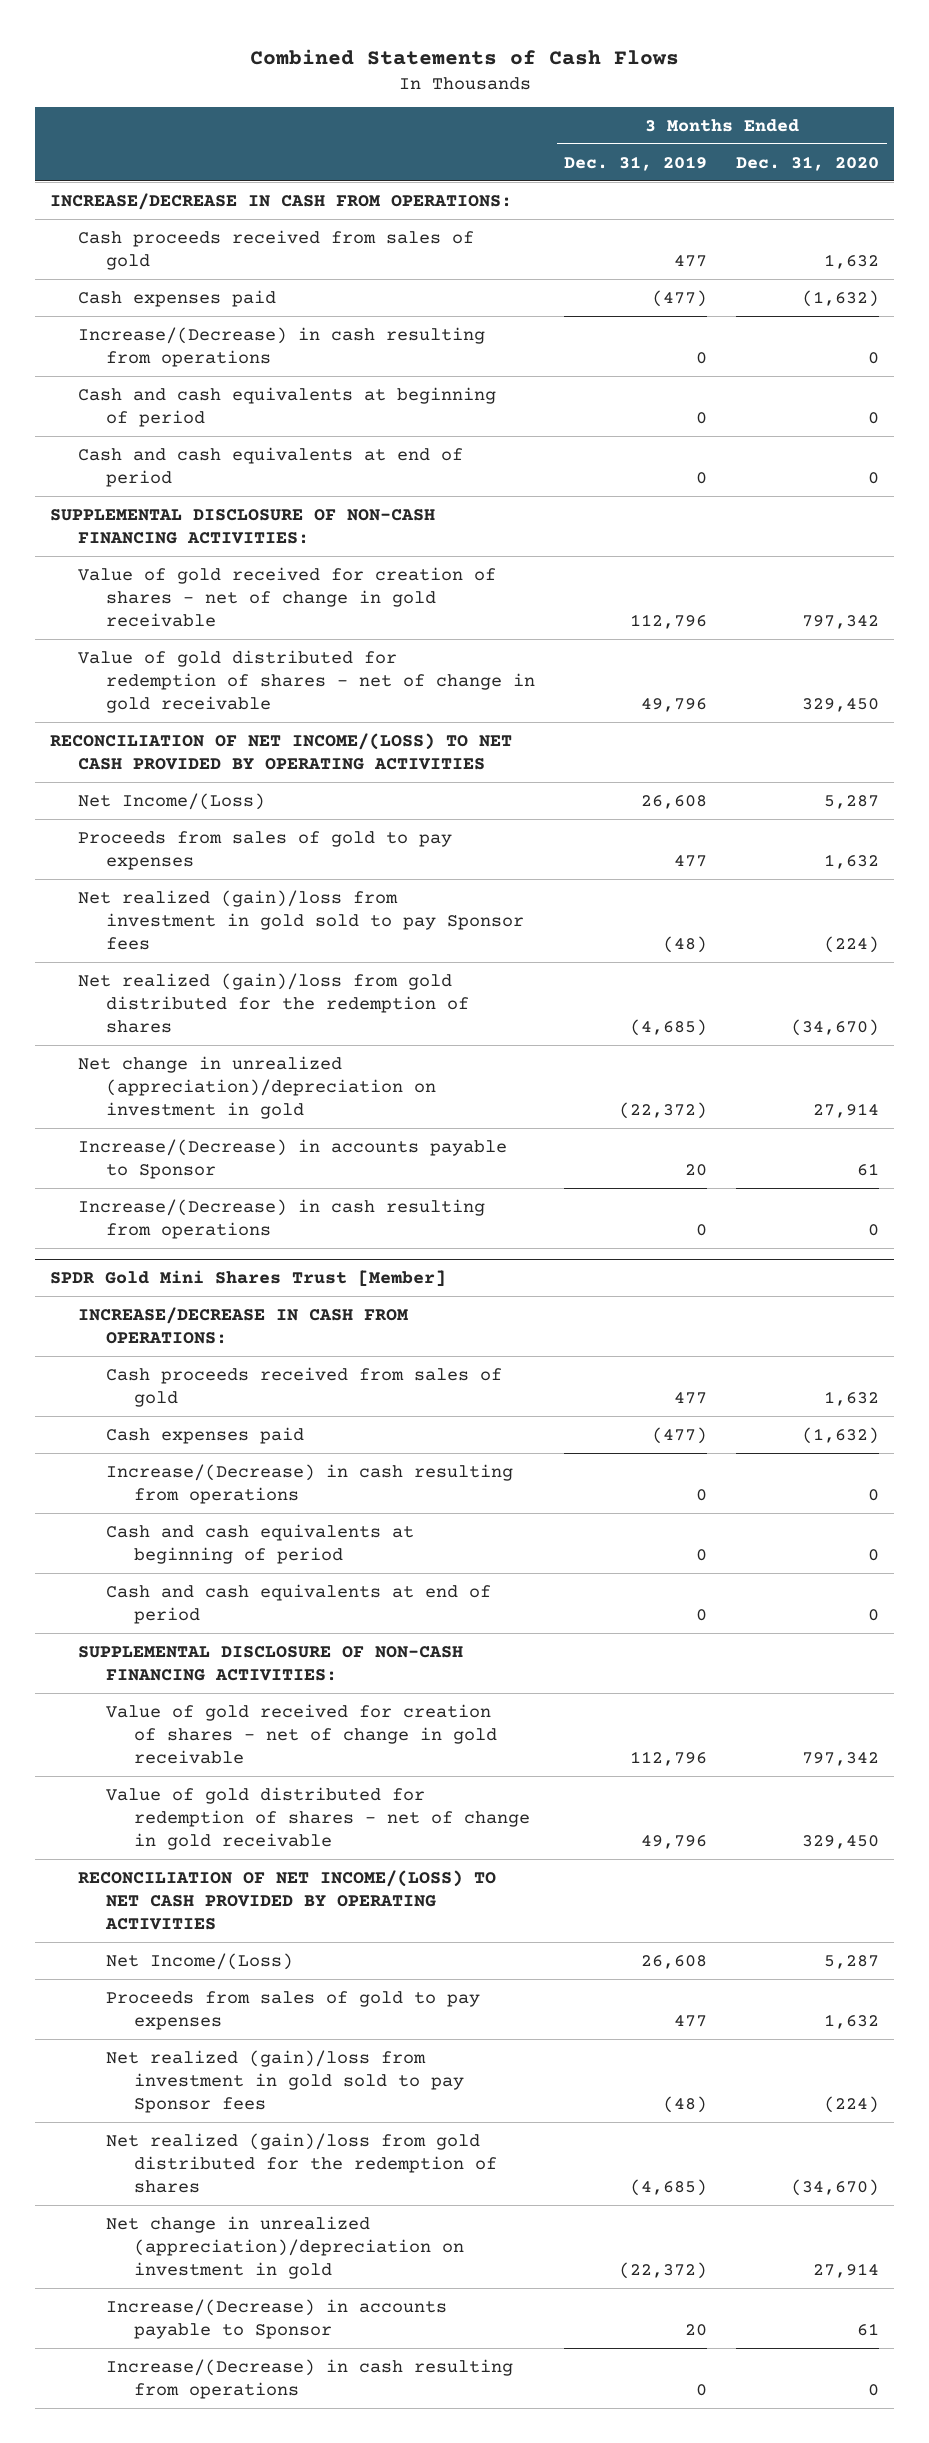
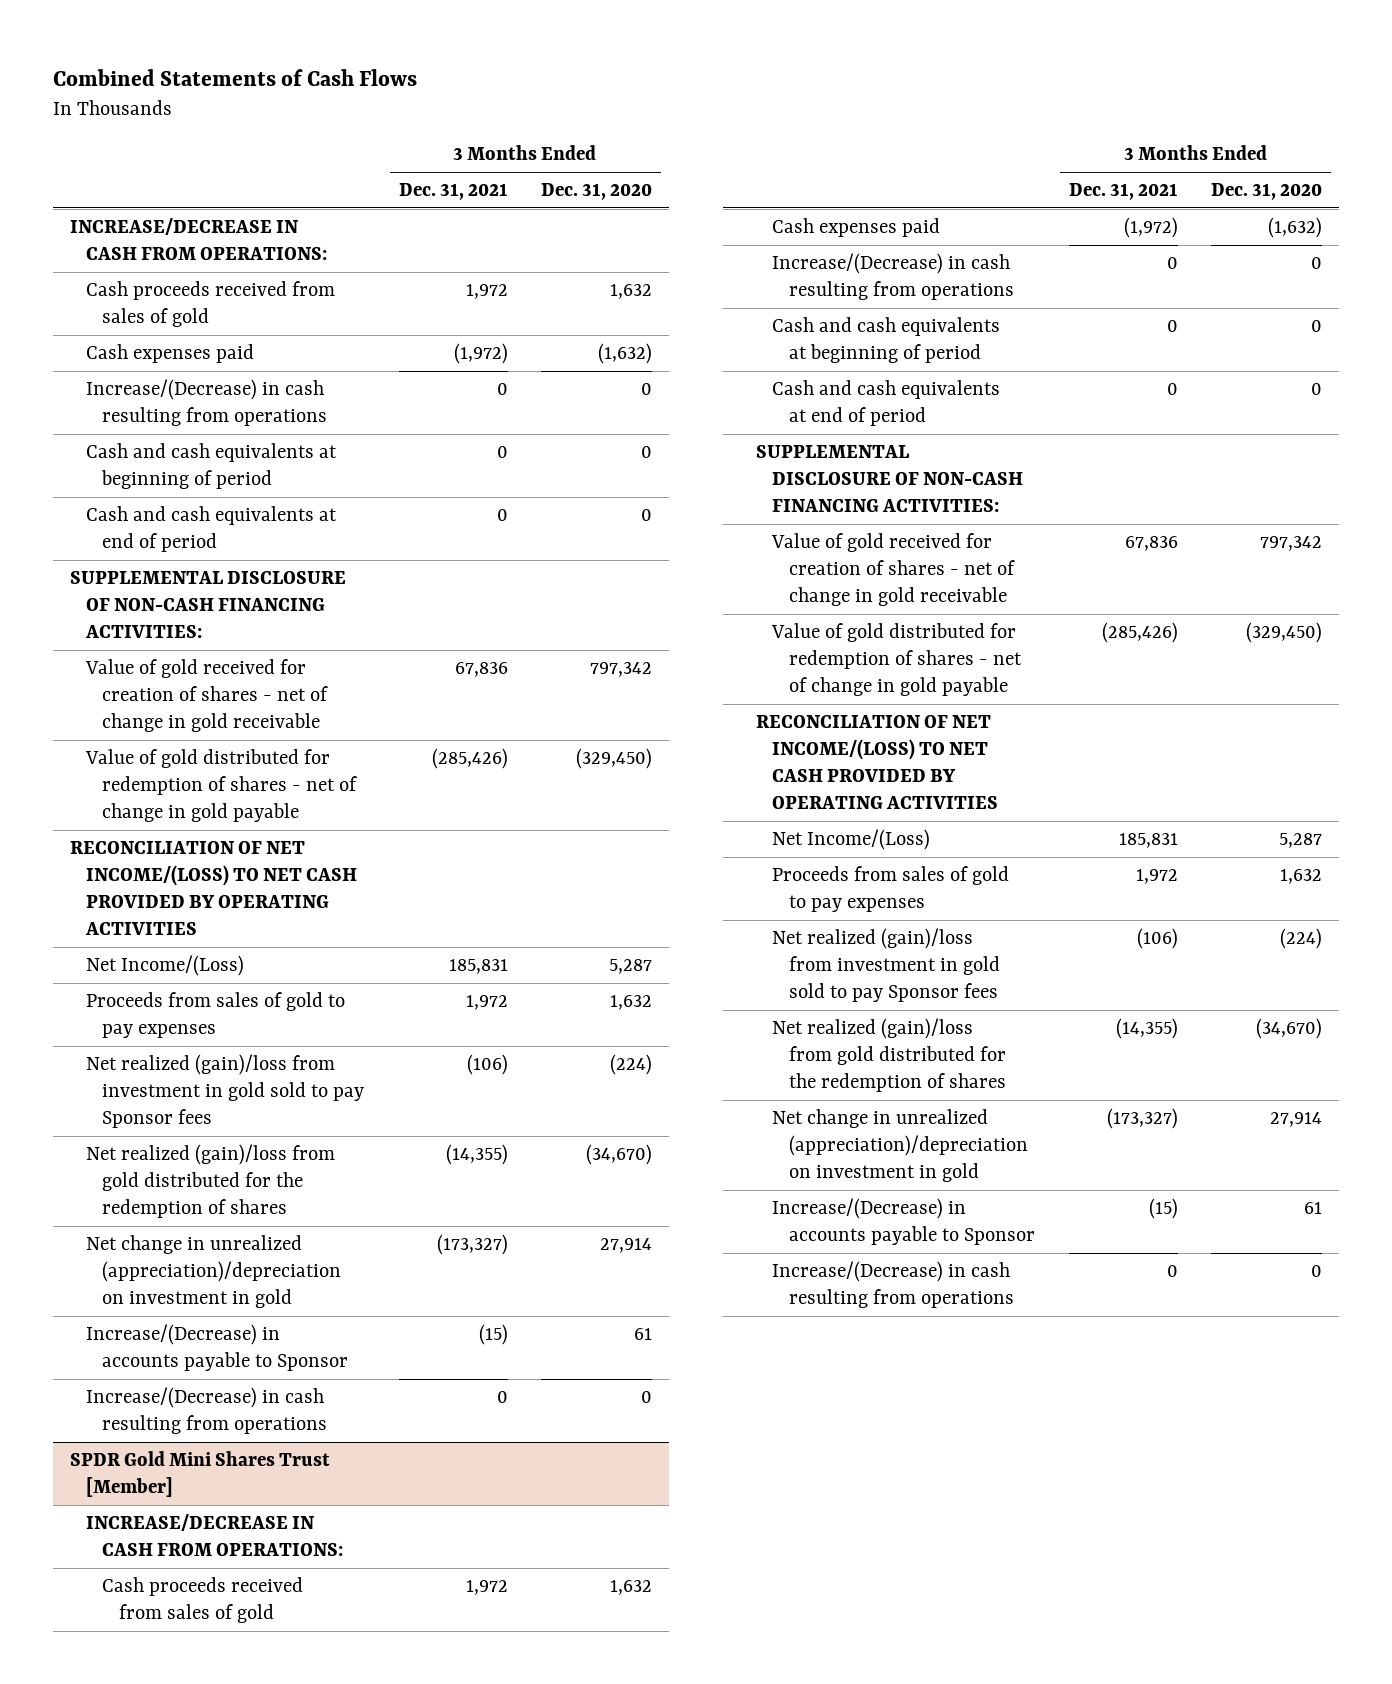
- | 3 Months Ended Dec. 31, 2019 | 3 Months Ended Dec. 31, 2020
+ | 3 Months Ended Dec. 31, 2021 | 3 Months Ended Dec. 31, 2020
- Value of gold distributed for redemption of shares - net of change in gold receivable | 49,796 | 329,450
+ Value of gold distributed for redemption of shares - net of change in gold payable | (285,426) | (329,450)
@ SPDR Gold Mini Shares Trust [Member]
- Value of gold distributed for redemption of shares - net of change in gold receivable | 49,796 | 329,450
+ Value of gold distributed for redemption of shares - net of change in gold payable | (285,426) | (329,450)

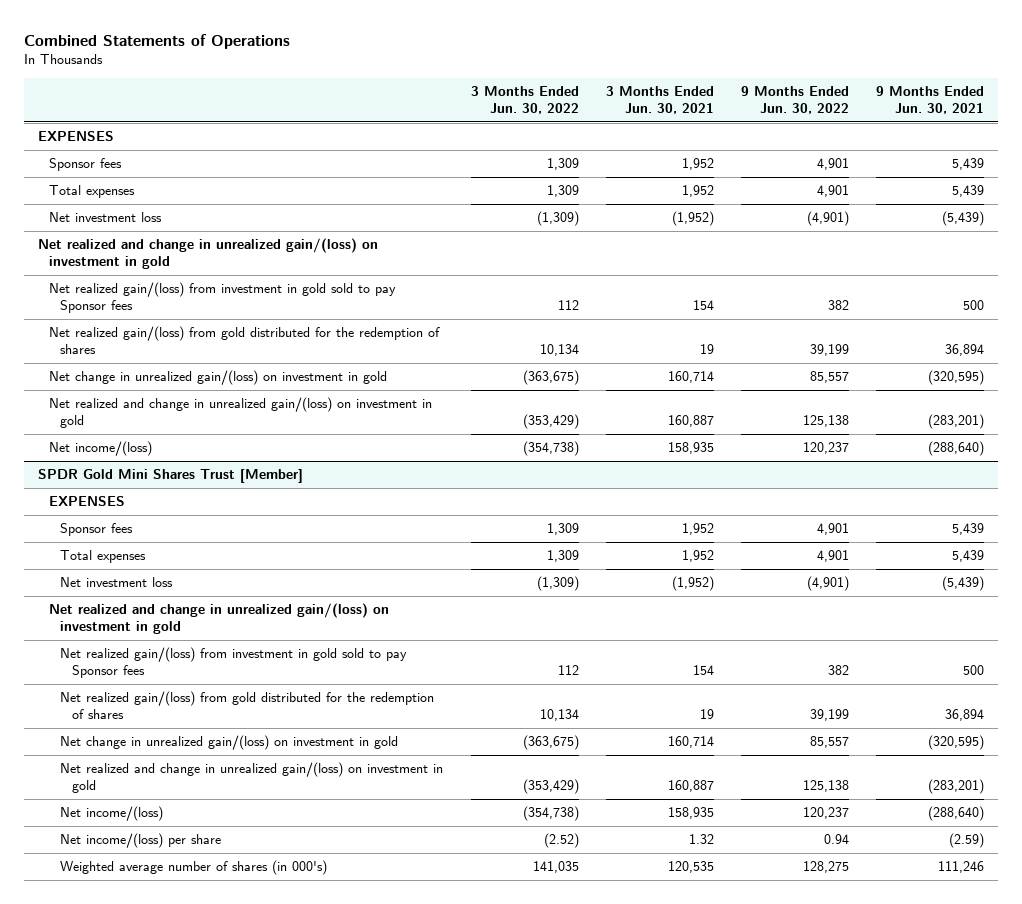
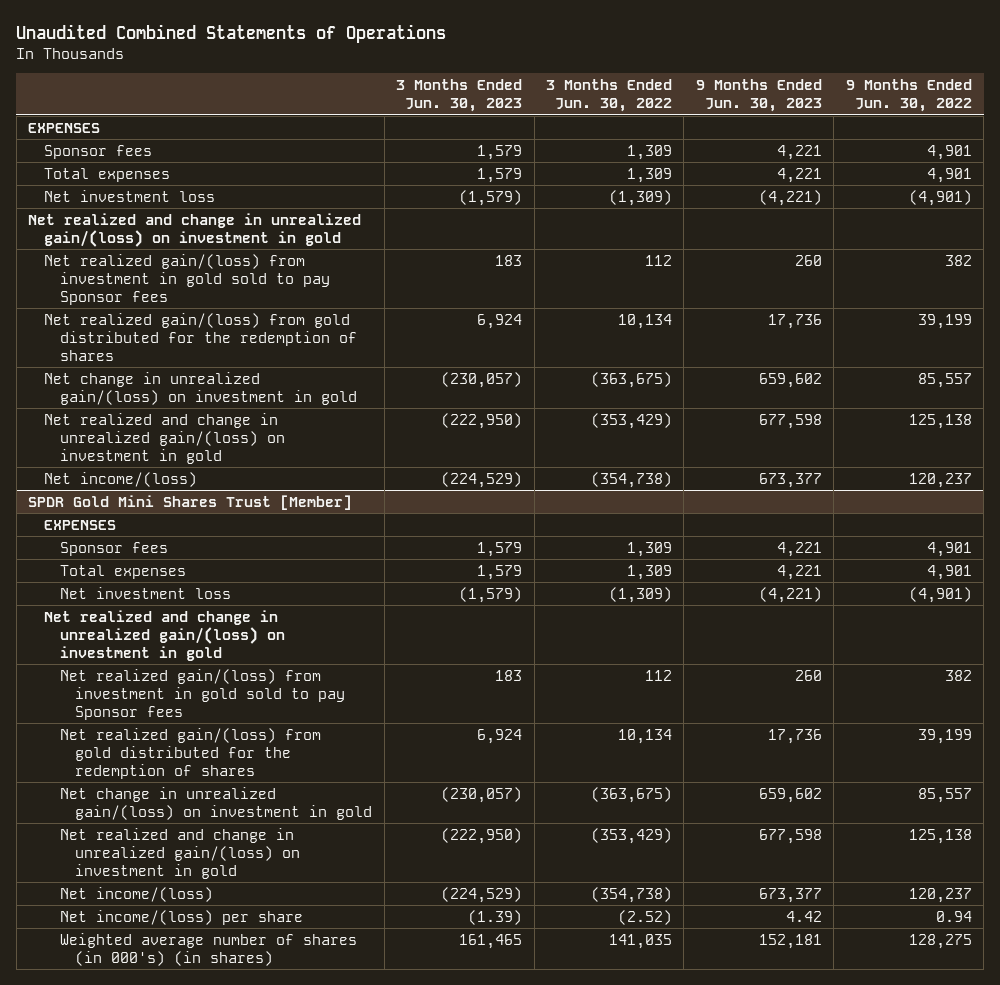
- Combined Statements of Operations
+ Unaudited Combined Statements of Operations
- | 3 Months Ended Jun. 30, 2022 | 3 Months Ended Jun. 30, 2021 | 9 Months Ended Jun. 30, 2022 | 9 Months Ended Jun. 30, 2021
+ | 3 Months Ended Jun. 30, 2023 | 3 Months Ended Jun. 30, 2022 | 9 Months Ended Jun. 30, 2023 | 9 Months Ended Jun. 30, 2022
@ SPDR Gold Mini Shares Trust [Member]
- Weighted average number of shares (in 000's) | 141,035 | 120,535 | 128,275 | 111,246
+ Weighted average number of shares (in 000's) (in shares) | 161,465 | 141,035 | 152,181 | 128,275

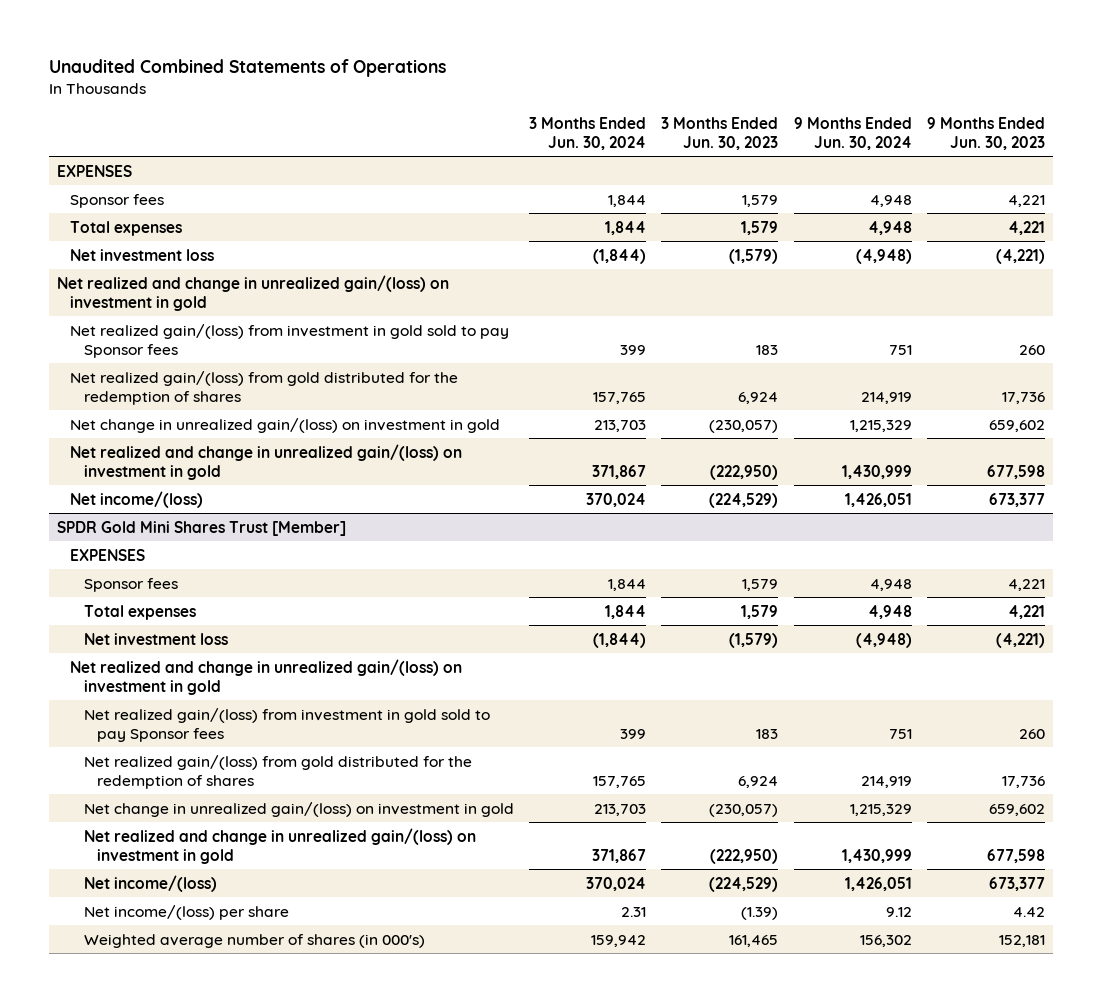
- | 3 Months Ended Jun. 30, 2023 | 3 Months Ended Jun. 30, 2022 | 9 Months Ended Jun. 30, 2023 | 9 Months Ended Jun. 30, 2022
+ | 3 Months Ended Jun. 30, 2024 | 3 Months Ended Jun. 30, 2023 | 9 Months Ended Jun. 30, 2024 | 9 Months Ended Jun. 30, 2023
@ SPDR Gold Mini Shares Trust [Member]
- Weighted average number of shares (in 000's) (in shares) | 161,465 | 141,035 | 152,181 | 128,275
+ Weighted average number of shares (in 000's) | 159,942 | 161,465 | 156,302 | 152,181

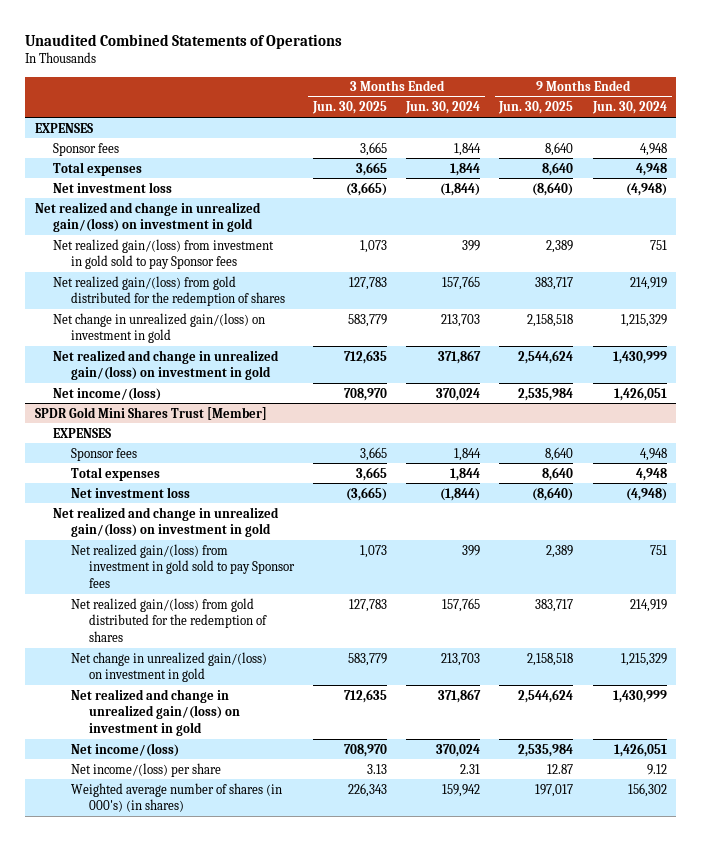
- | 3 Months Ended Jun. 30, 2024 | 3 Months Ended Jun. 30, 2023 | 9 Months Ended Jun. 30, 2024 | 9 Months Ended Jun. 30, 2023
+ | 3 Months Ended Jun. 30, 2025 | 3 Months Ended Jun. 30, 2024 | 9 Months Ended Jun. 30, 2025 | 9 Months Ended Jun. 30, 2024
@ SPDR Gold Mini Shares Trust [Member]
- Weighted average number of shares (in 000's) | 159,942 | 161,465 | 156,302 | 152,181
+ Weighted average number of shares (in 000's) (in shares) | 226,343 | 159,942 | 197,017 | 156,302

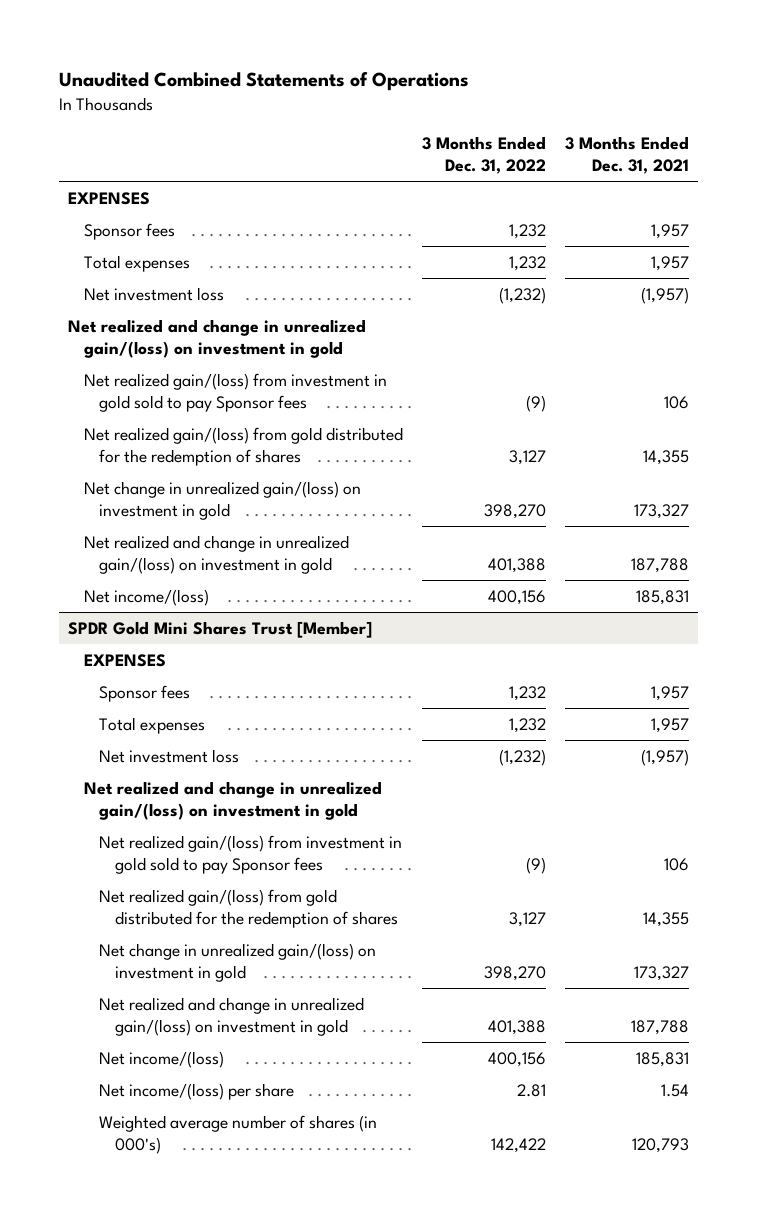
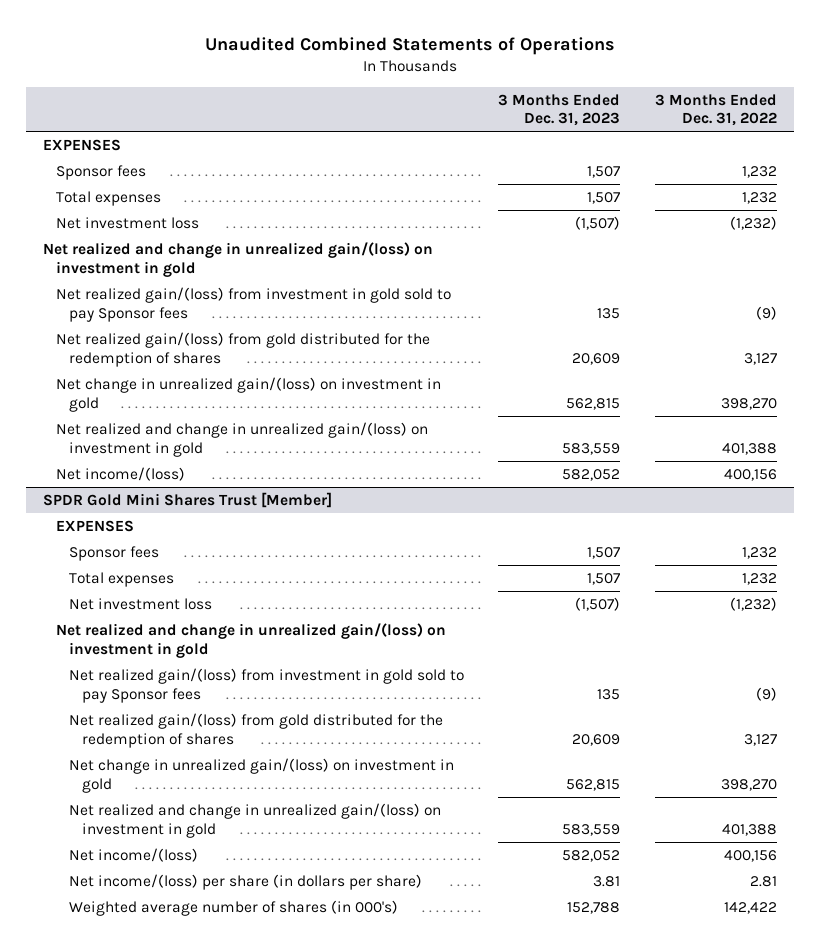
- | 3 Months Ended Dec. 31, 2022 | 3 Months Ended Dec. 31, 2021
+ | 3 Months Ended Dec. 31, 2023 | 3 Months Ended Dec. 31, 2022
@ SPDR Gold Mini Shares Trust [Member]
- Net income/(loss) per share | 2.81 | 1.54
+ Net income/(loss) per share (in dollars per share) | 3.81 | 2.81

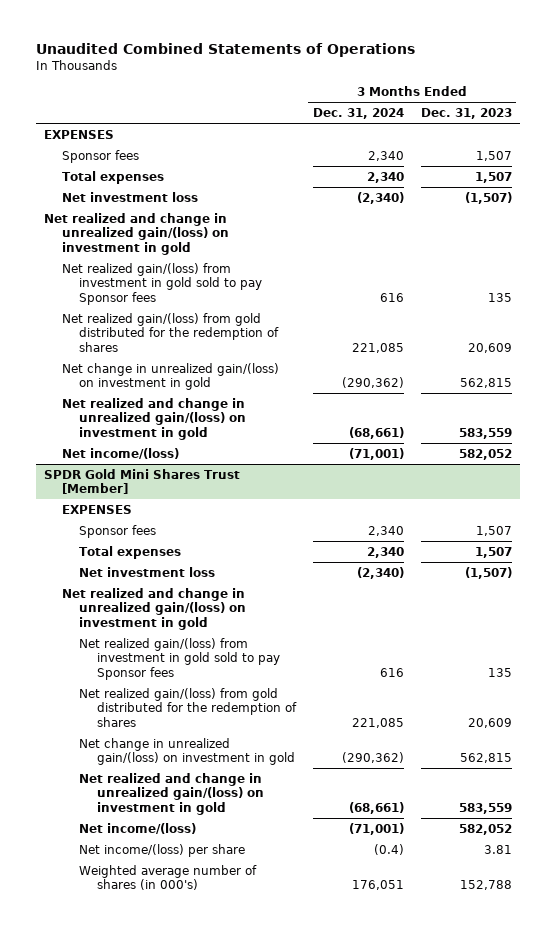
- | 3 Months Ended Dec. 31, 2023 | 3 Months Ended Dec. 31, 2022
+ | 3 Months Ended Dec. 31, 2024 | 3 Months Ended Dec. 31, 2023
@ SPDR Gold Mini Shares Trust [Member]
- Net income/(loss) per share (in dollars per share) | 3.81 | 2.81
+ Net income/(loss) per share | (0.4) | 3.81

